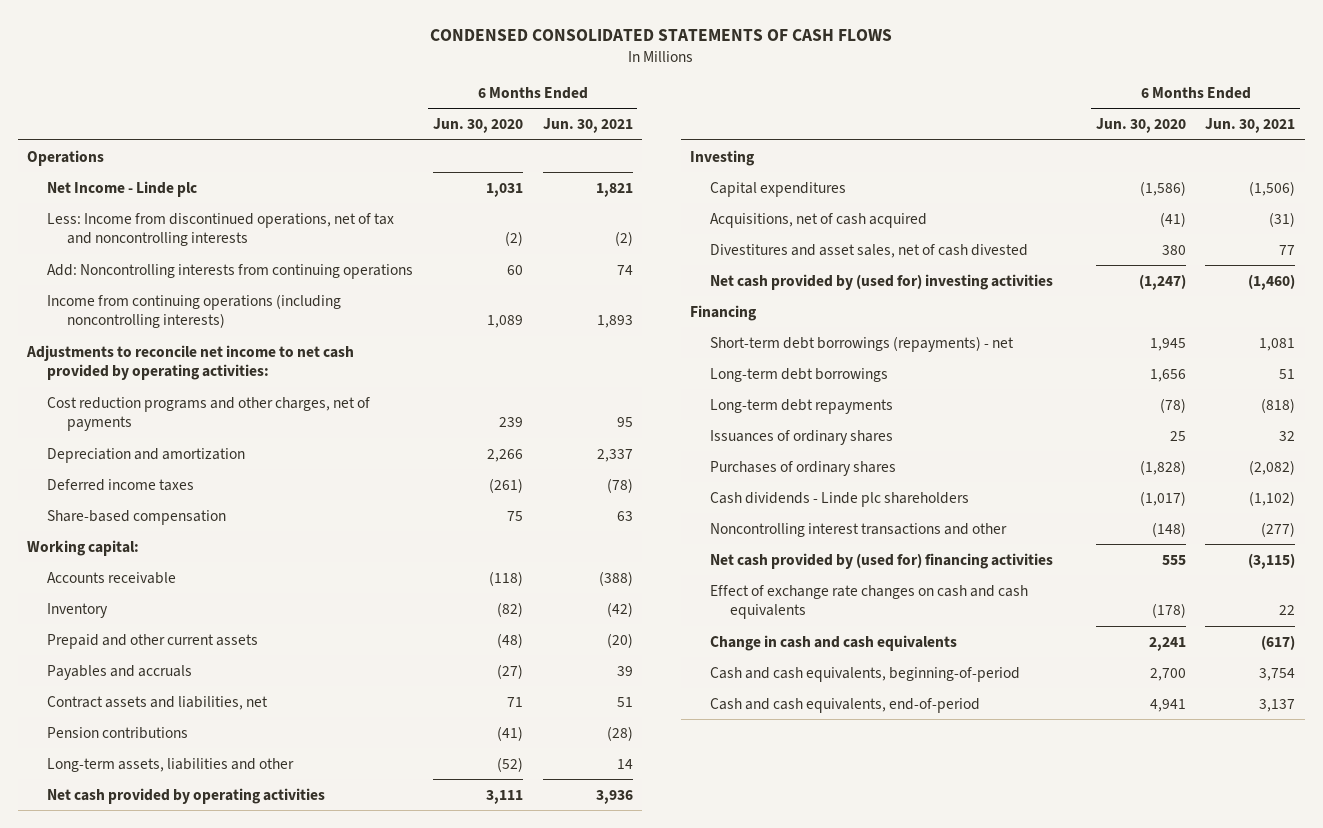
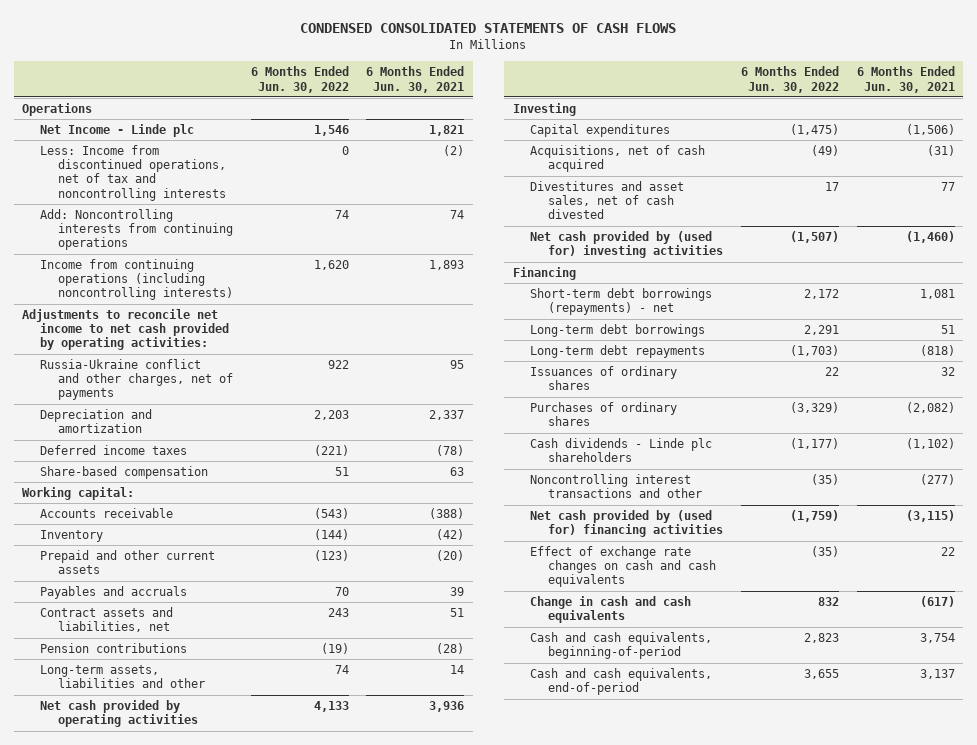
- | 6 Months Ended Jun. 30, 2020 | 6 Months Ended Jun. 30, 2021
+ | 6 Months Ended Jun. 30, 2022 | 6 Months Ended Jun. 30, 2021
- Cost reduction programs and other charges, net of payments | 239 | 95
+ Russia-Ukraine conflict and other charges, net of payments | 922 | 95

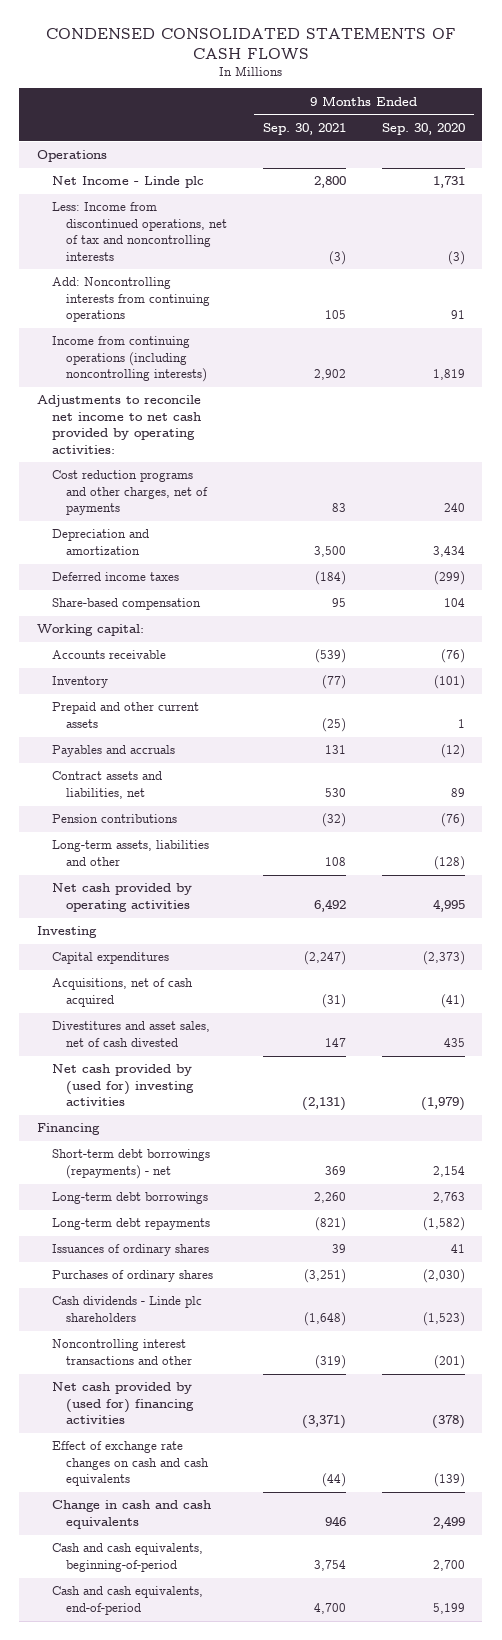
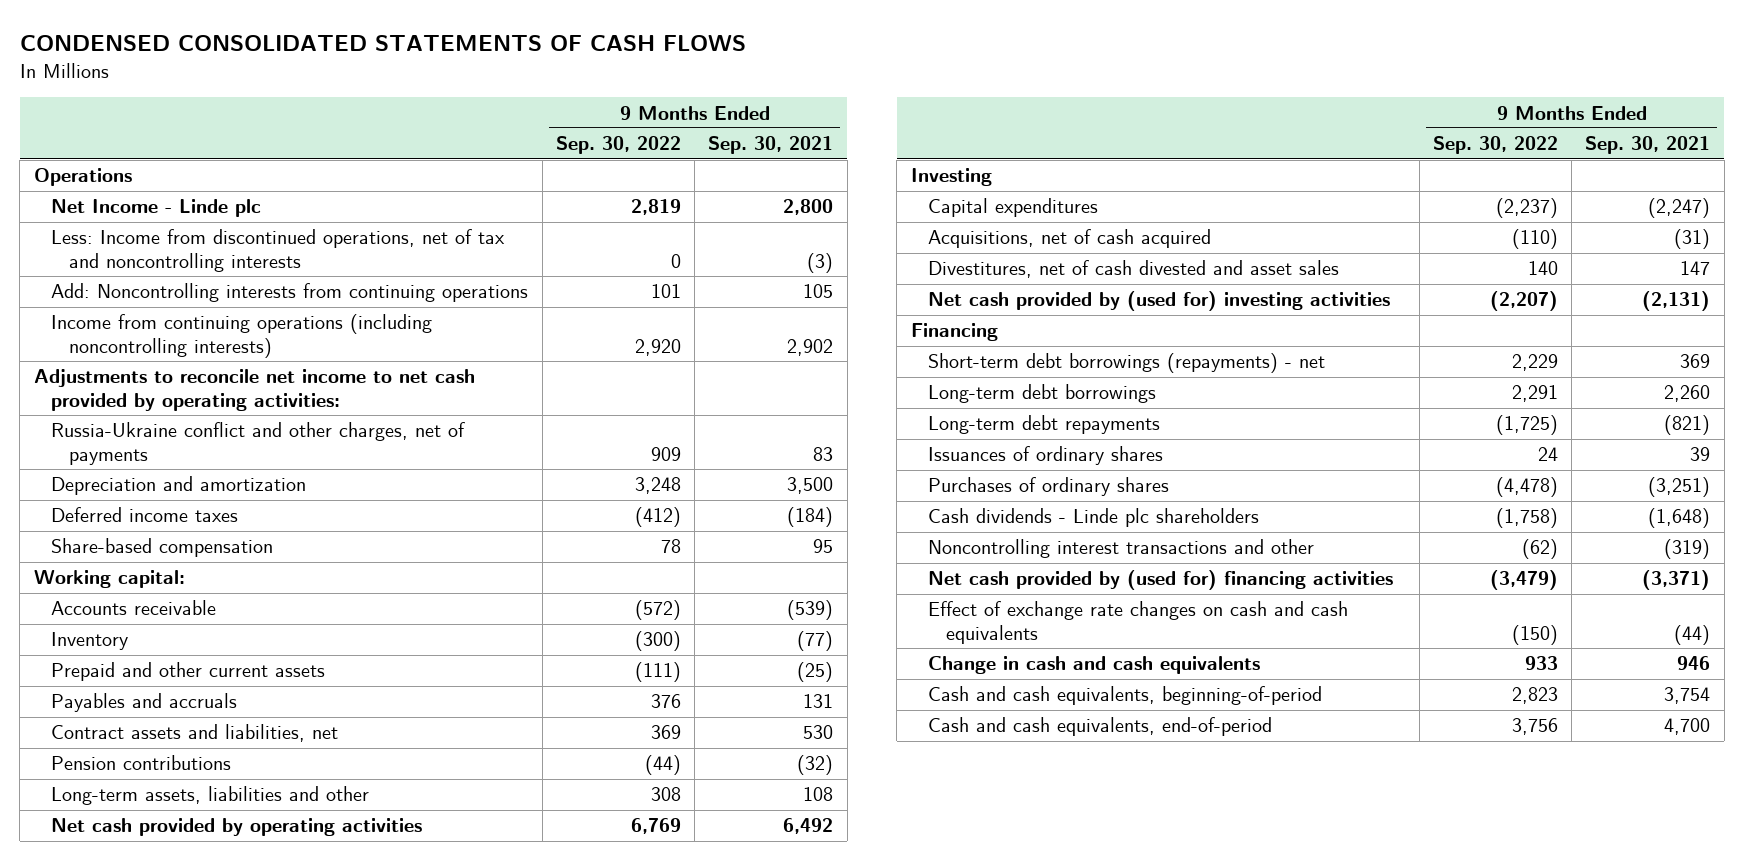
- | 9 Months Ended Sep. 30, 2021 | 9 Months Ended Sep. 30, 2020
+ | 9 Months Ended Sep. 30, 2022 | 9 Months Ended Sep. 30, 2021
- Cost reduction programs and other charges, net of payments | 83 | 240
+ Russia-Ukraine conflict and other charges, net of payments | 909 | 83
- Divestitures and asset sales, net of cash divested | 147 | 435
+ Divestitures, net of cash divested and asset sales | 140 | 147

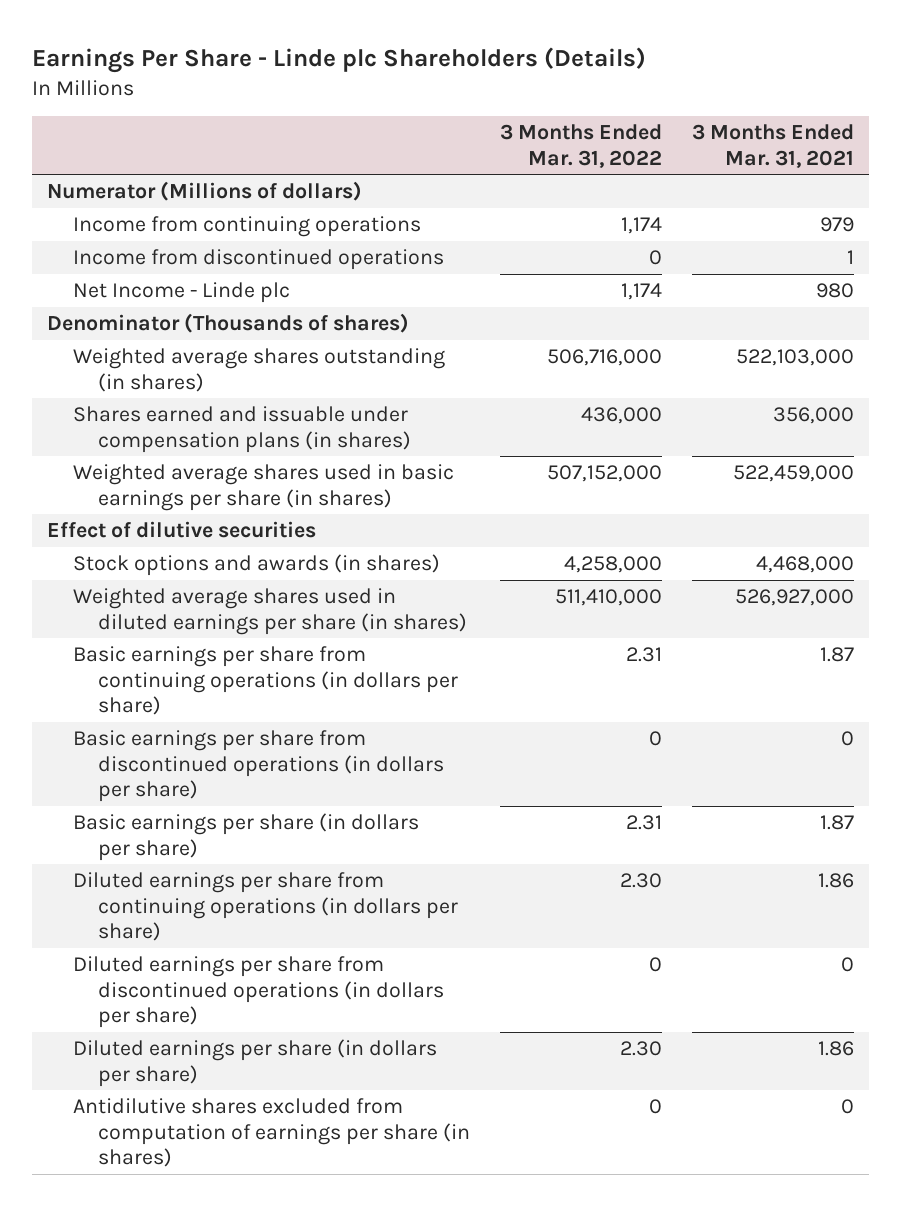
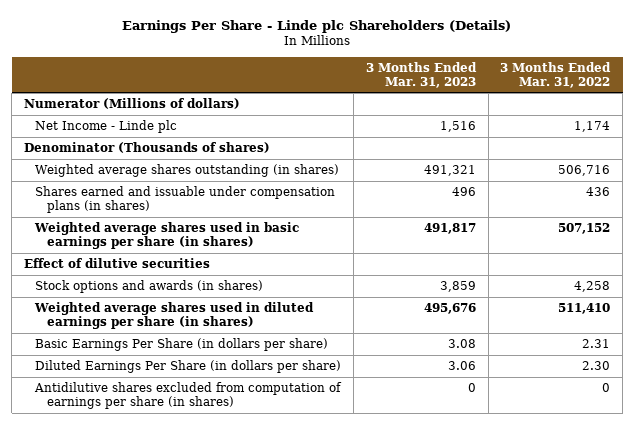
- | 3 Months Ended Mar. 31, 2022 | 3 Months Ended Mar. 31, 2021
+ | 3 Months Ended Mar. 31, 2023 | 3 Months Ended Mar. 31, 2022
- Income from continuing operations | 1,174 | 979
- Income from discontinued operations | 0 | 1
- Weighted average shares outstanding (in shares) | 506,716,000 | 522,103,000
- Shares earned and issuable under compensation plans (in shares) | 436,000 | 356,000
- Weighted average shares used in basic earnings per share (in shares) | 507,152,000 | 522,459,000
+ Weighted average shares outstanding (in shares) | 491,321 | 506,716
+ Shares earned and issuable under compensation plans (in shares) | 496 | 436
+ Weighted average shares used in basic earnings per share (in shares) | 491,817 | 507,152
- Stock options and awards (in shares) | 4,258,000 | 4,468,000
- Weighted average shares used in diluted earnings per share (in shares) | 511,410,000 | 526,927,000
- Basic earnings per share from continuing operations (in dollars per share) | 2.31 | 1.87
- Basic earnings per share from discontinued operations (in dollars per share) | 0 | 0
- Basic earnings per share (in dollars per share) | 2.31 | 1.87
- Diluted earnings per share from continuing operations (in dollars per share) | 2.30 | 1.86
- Diluted earnings per share from discontinued operations (in dollars per share) | 0 | 0
- Diluted earnings per share (in dollars per share) | 2.30 | 1.86
+ Stock options and awards (in shares) | 3,859 | 4,258
+ Weighted average shares used in diluted earnings per share (in shares) | 495,676 | 511,410
+ Basic Earnings Per Share (in dollars per share) | 3.08 | 2.31
+ Diluted Earnings Per Share (in dollars per share) | 3.06 | 2.30

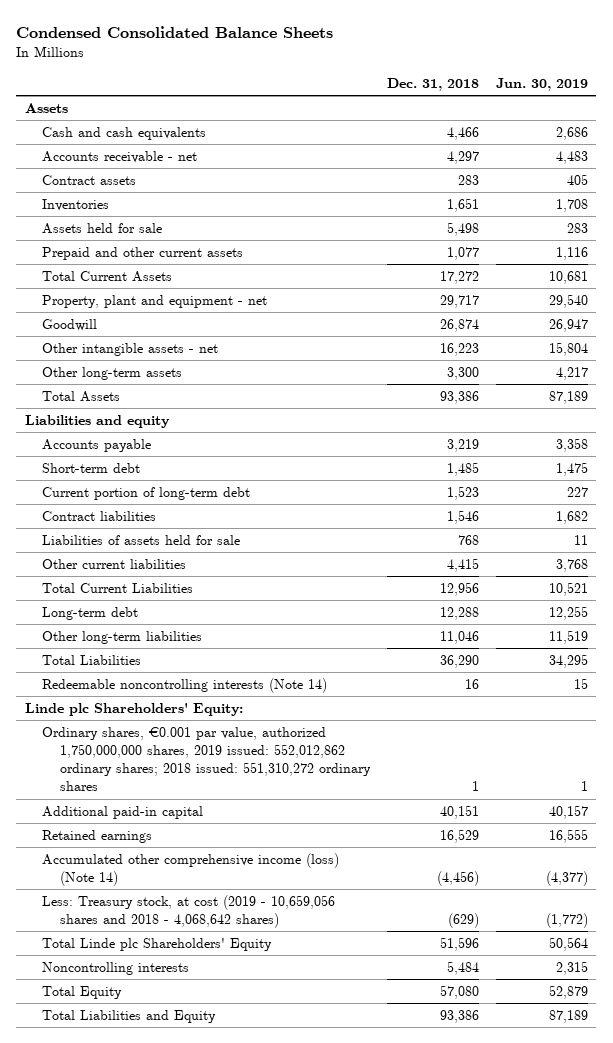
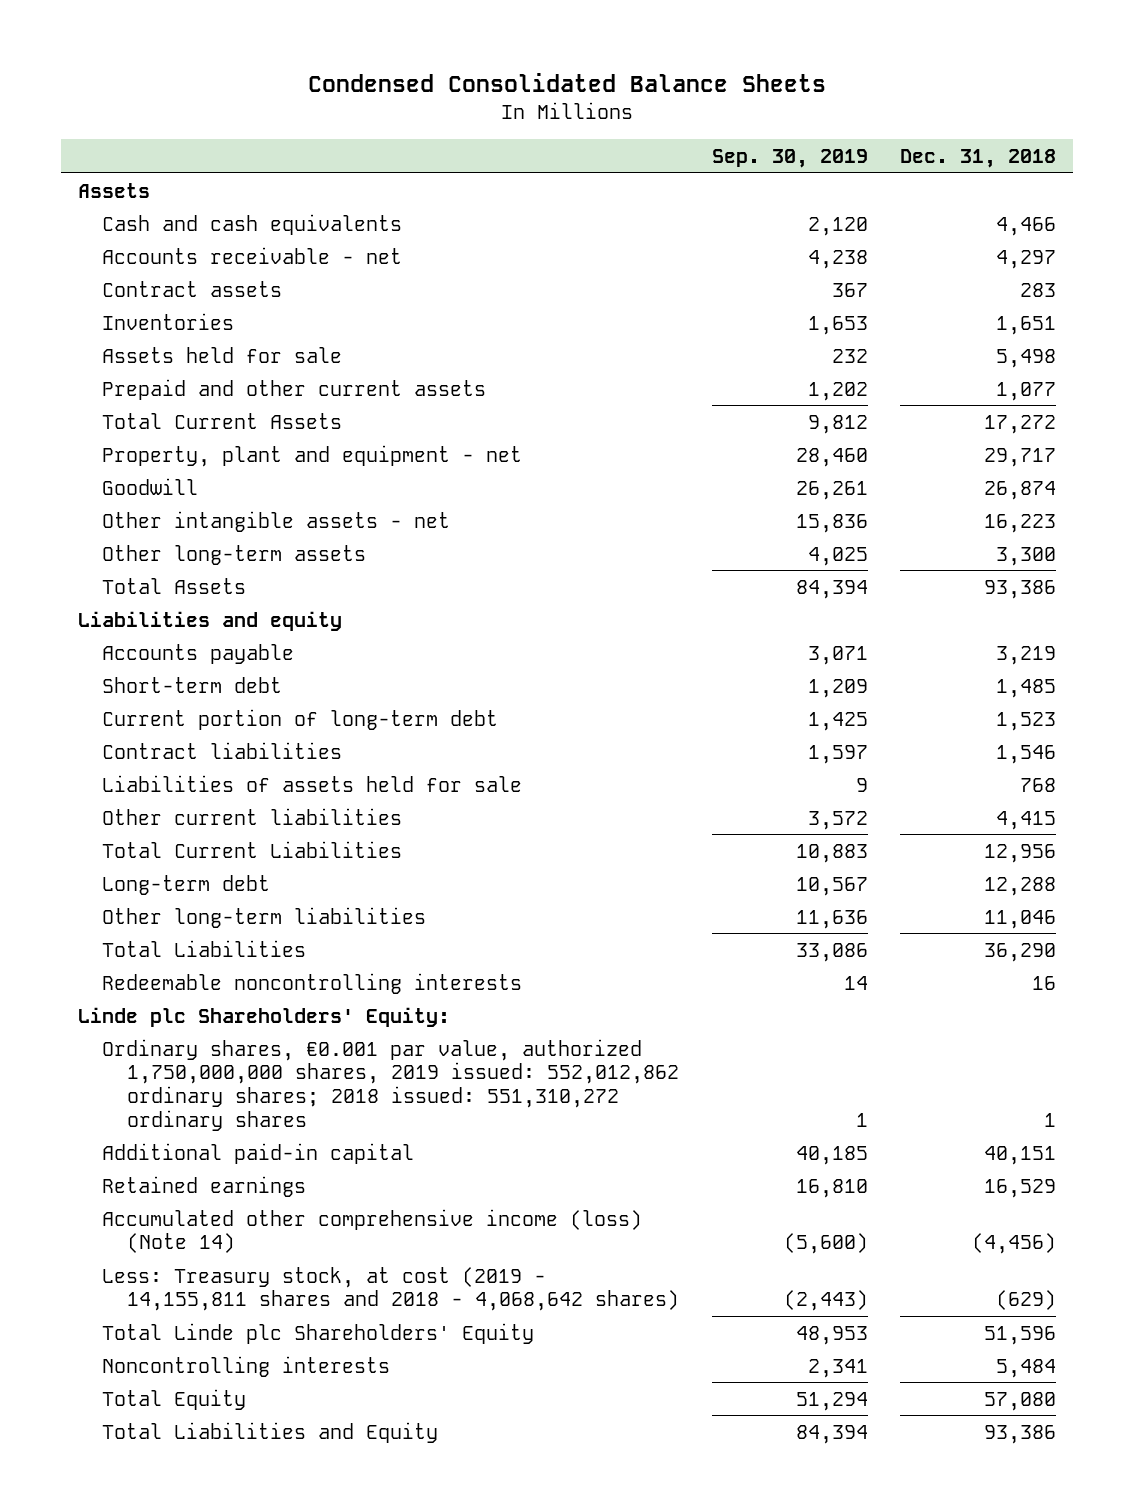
- | Dec. 31, 2018 | Jun. 30, 2019
+ | Sep. 30, 2019 | Dec. 31, 2018
- Redeemable noncontrolling interests (Note 14) | 16 | 15
+ Redeemable noncontrolling interests | 14 | 16
- Less: Treasury stock, at cost (2019 - 10,659,056 shares and 2018 - 4,068,642 shares) | (629) | (1,772)
+ Less: Treasury stock, at cost (2019 - 14,155,811 shares and 2018 - 4,068,642 shares) | (2,443) | (629)

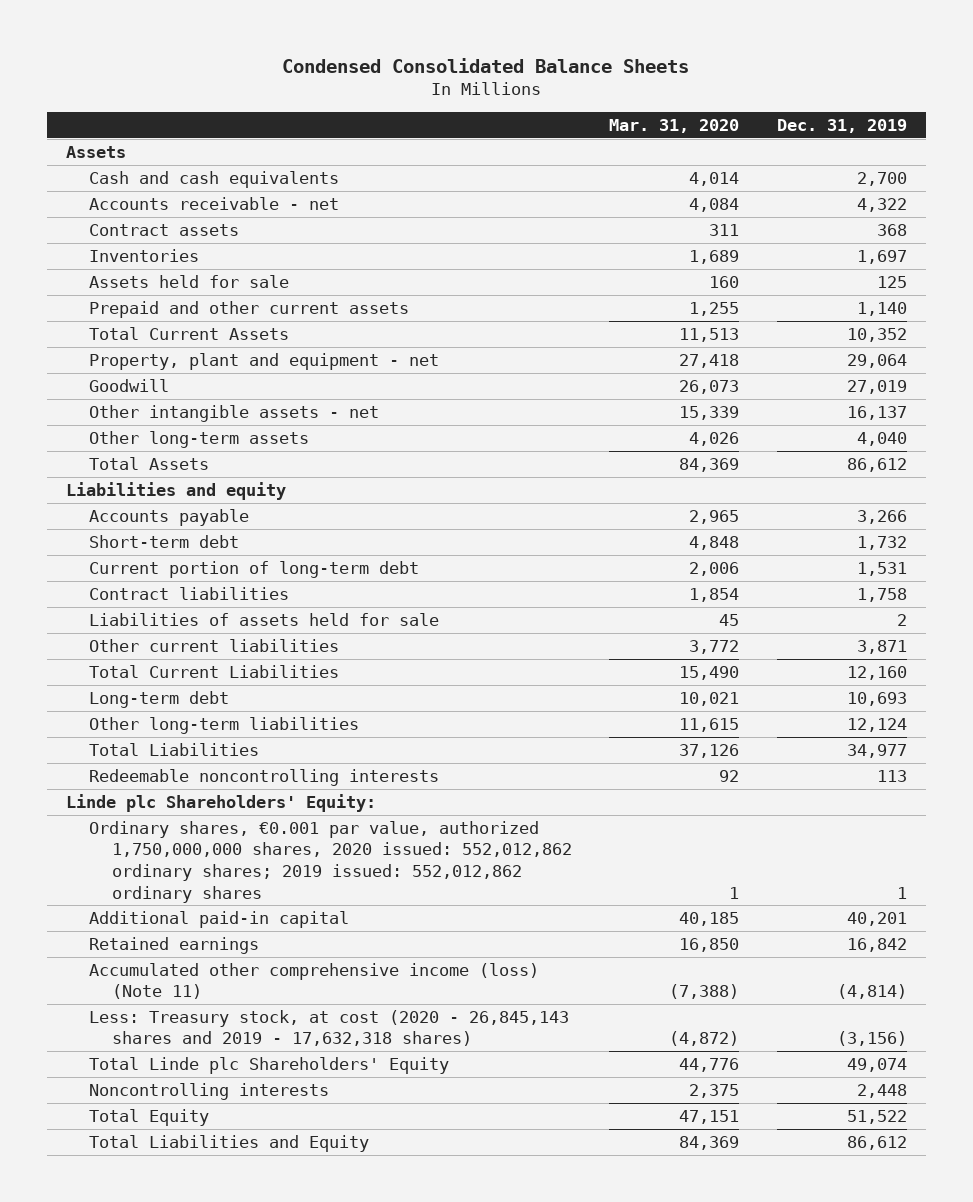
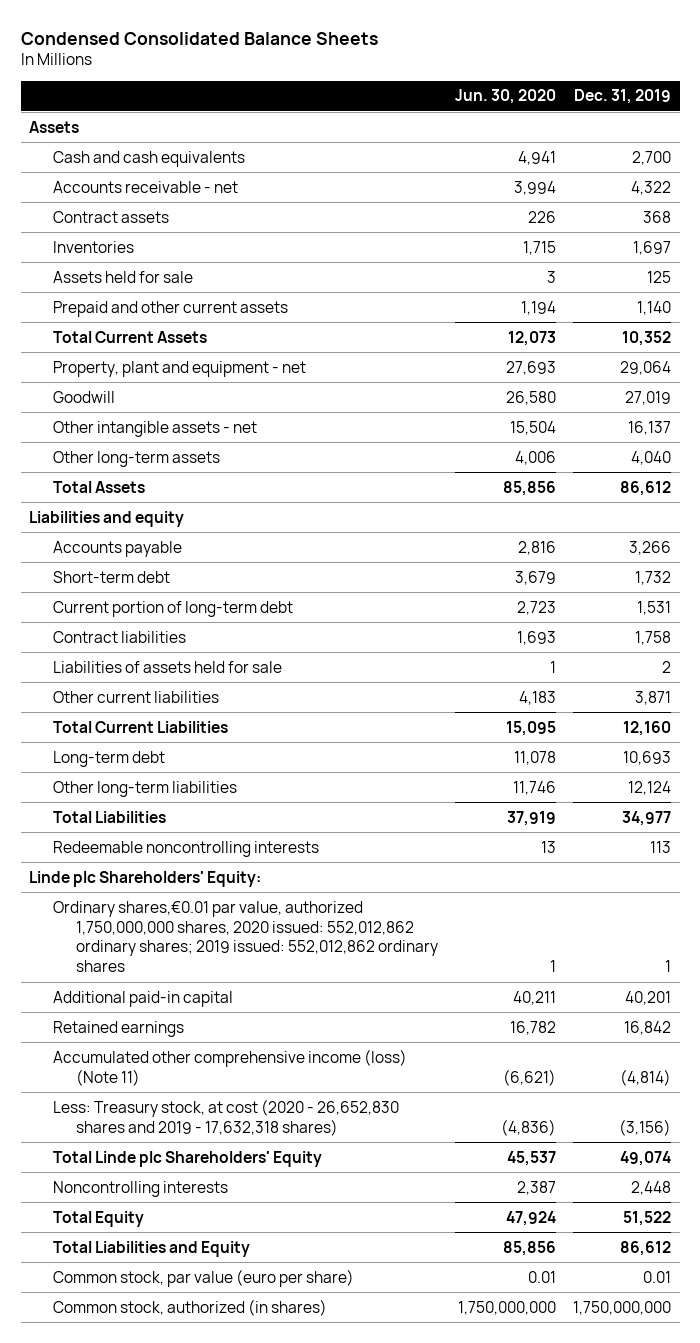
- | Mar. 31, 2020 | Dec. 31, 2019
+ | Jun. 30, 2020 | Dec. 31, 2019
- Ordinary shares, €0.001 par value, authorized 1,750,000,000 shares, 2020 issued: 552,012,862 ordinary shares; 2019 issued: 552,012,862 ordinary shares | 1 | 1
+ Ordinary shares,€0.01 par value, authorized 1,750,000,000 shares, 2020 issued: 552,012,862 ordinary shares; 2019 issued: 552,012,862 ordinary shares | 1 | 1
- Less: Treasury stock, at cost (2020 - 26,845,143 shares and 2019 - 17,632,318 shares) | (4,872) | (3,156)
+ Less: Treasury stock, at cost (2020 - 26,652,830 shares and 2019 - 17,632,318 shares) | (4,836) | (3,156)
+ Common stock, par value (euro per share) | 0.01 | 0.01
+ Common stock, authorized (in shares) | 1,750,000,000 | 1,750,000,000

